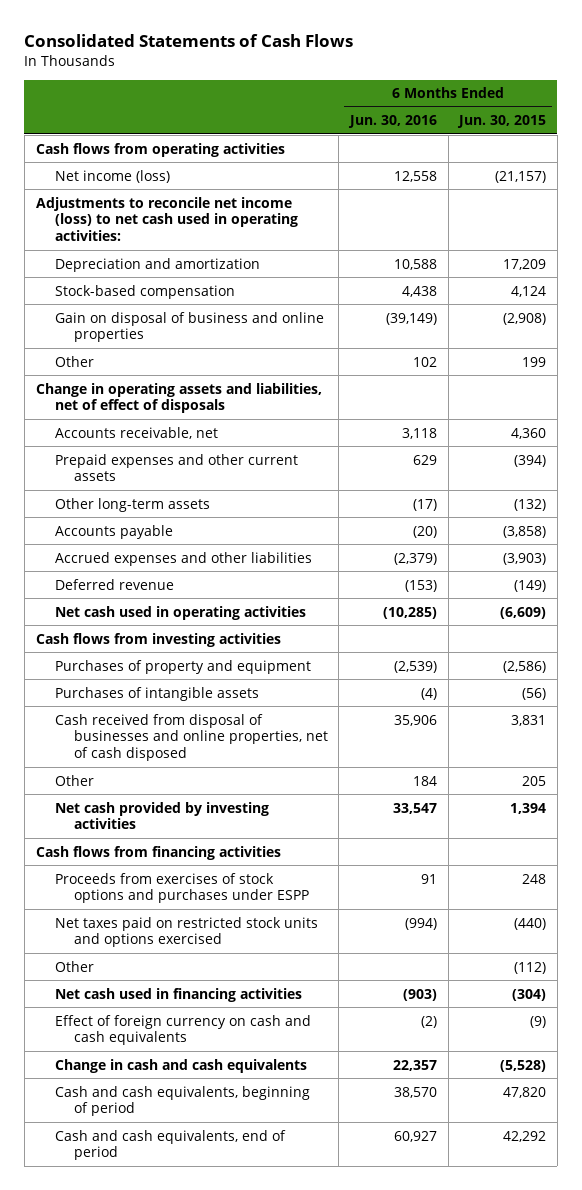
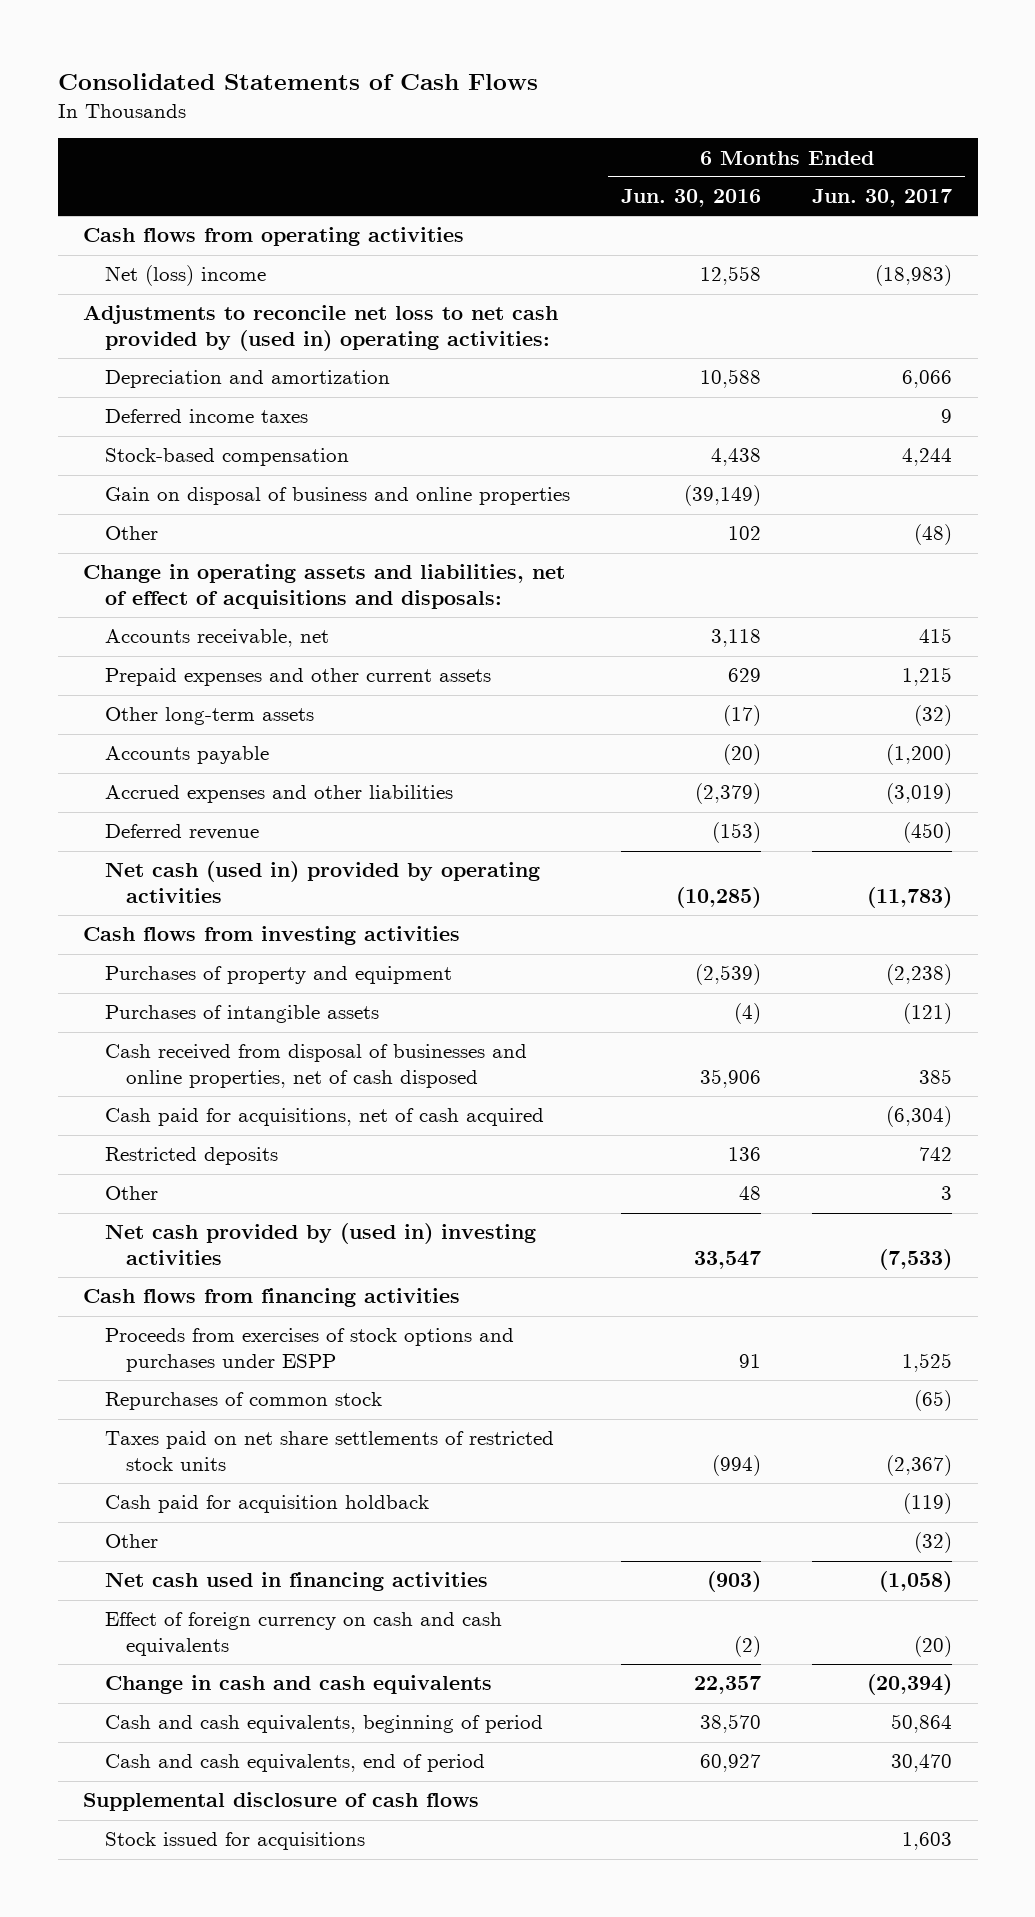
- | 6 Months Ended Jun. 30, 2016 | 6 Months Ended Jun. 30, 2015
+ | 6 Months Ended Jun. 30, 2016 | 6 Months Ended Jun. 30, 2017
- Net income (loss) | 12,558 | (21,157)
- Adjustments to reconcile net income (loss) to net cash used in operating activities:
+ Net (loss) income | 12,558 | (18,983)
+ Adjustments to reconcile net loss to net cash provided by (used in) operating activities:
+ Deferred income taxes | | 9
- Change in operating assets and liabilities, net of effect of disposals
+ Change in operating assets and liabilities, net of effect of acquisitions and disposals:
- Net cash used in operating activities | (10,285) | (6,609)
+ Net cash (used in) provided by operating activities | (10,285) | (11,783)
- Other | 184 | 205
- Net cash provided by investing activities | 33,547 | 1,394
+ Cash paid for acquisitions, net of cash acquired | | (6,304)
+ Restricted deposits | 136 | 742
+ Other | 48 | 3
+ Net cash provided by (used in) investing activities | 33,547 | (7,533)
- Net taxes paid on restricted stock units and options exercised | (994) | (440)
+ Repurchases of common stock | | (65)
+ Taxes paid on net share settlements of restricted stock units | (994) | (2,367)
+ Cash paid for acquisition holdback | | (119)
+ Supplemental disclosure of cash flows
+ Stock issued for acquisitions | | 1,603

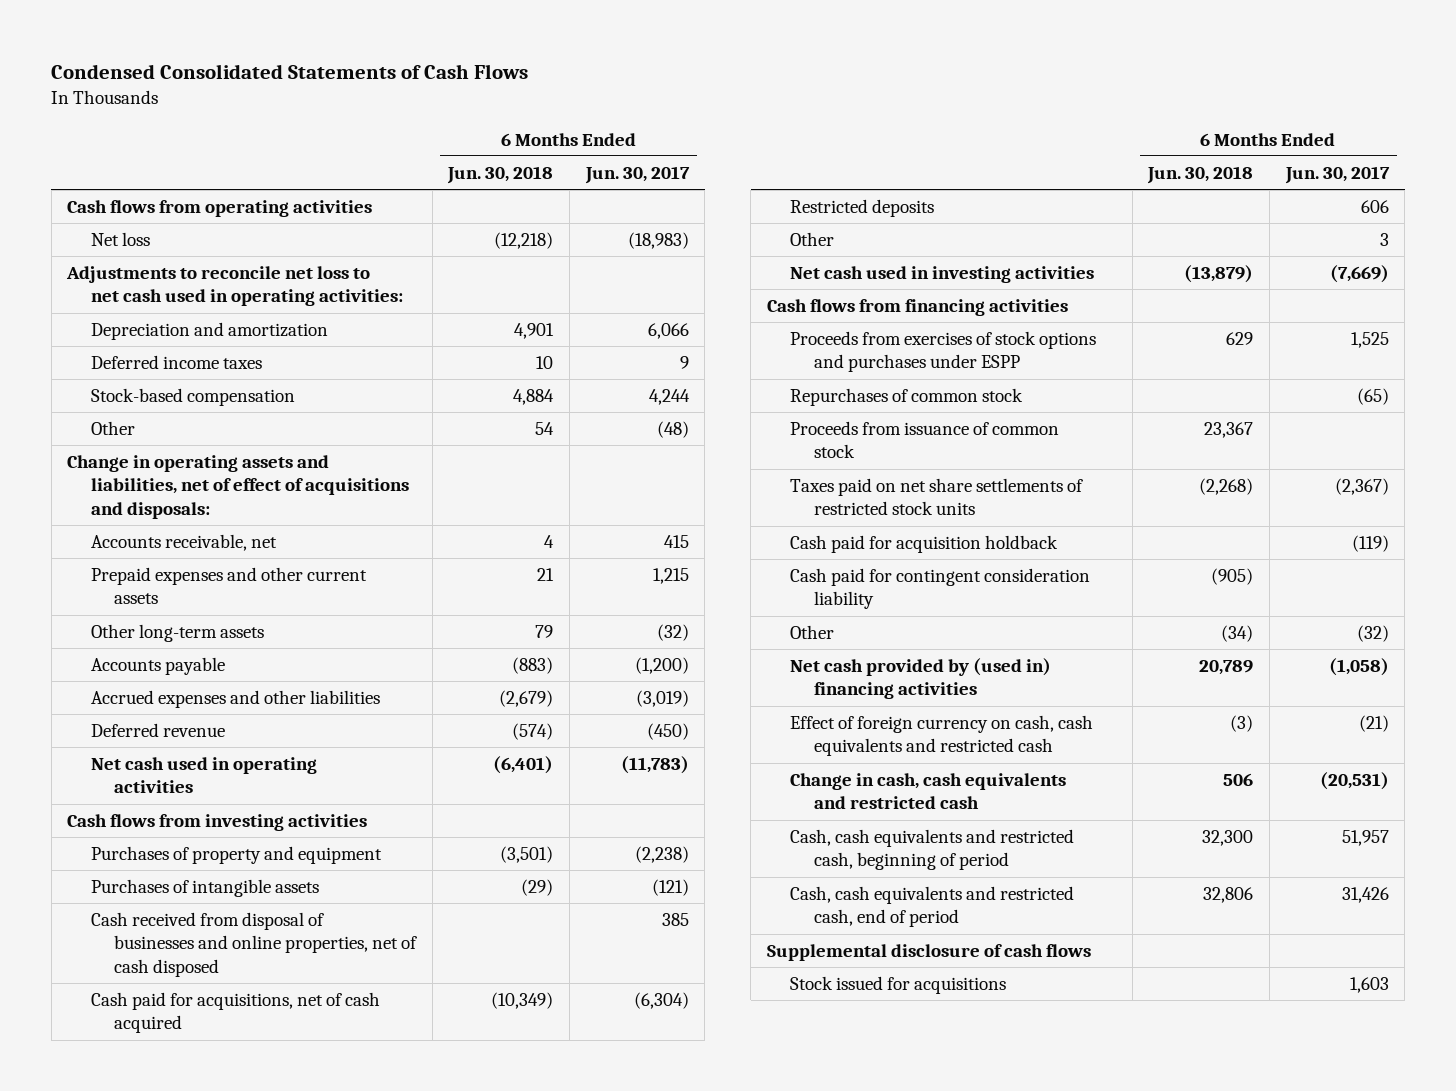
- Consolidated Statements of Cash Flows
+ Condensed Consolidated Statements of Cash Flows
- | 6 Months Ended Jun. 30, 2016 | 6 Months Ended Jun. 30, 2017
+ | 6 Months Ended Jun. 30, 2018 | 6 Months Ended Jun. 30, 2017
- Net (loss) income | 12,558 | (18,983)
- Adjustments to reconcile net loss to net cash provided by (used in) operating activities:
+ Net loss | (12,218) | (18,983)
+ Adjustments to reconcile net loss to net cash used in operating activities:
- Gain on disposal of business and online properties | (39,149) |
- Net cash (used in) provided by operating activities | (10,285) | (11,783)
+ Net cash used in operating activities | (6,401) | (11,783)
- Restricted deposits | 136 | 742
+ Restricted deposits | | 606
- Net cash provided by (used in) investing activities | 33,547 | (7,533)
+ Net cash used in investing activities | (13,879) | (7,669)
+ Proceeds from issuance of common stock | 23,367 |
+ Cash paid for contingent consideration liability | (905) |
- Net cash used in financing activities | (903) | (1,058)
- Effect of foreign currency on cash and cash equivalents | (2) | (20)
- Change in cash and cash equivalents | 22,357 | (20,394)
- Cash and cash equivalents, beginning of period | 38,570 | 50,864
- Cash and cash equivalents, end of period | 60,927 | 30,470
+ Net cash provided by (used in) financing activities | 20,789 | (1,058)
+ Effect of foreign currency on cash, cash equivalents and restricted cash | (3) | (21)
+ Change in cash, cash equivalents and restricted cash | 506 | (20,531)
+ Cash, cash equivalents and restricted cash, beginning of period | 32,300 | 51,957
+ Cash, cash equivalents and restricted cash, end of period | 32,806 | 31,426

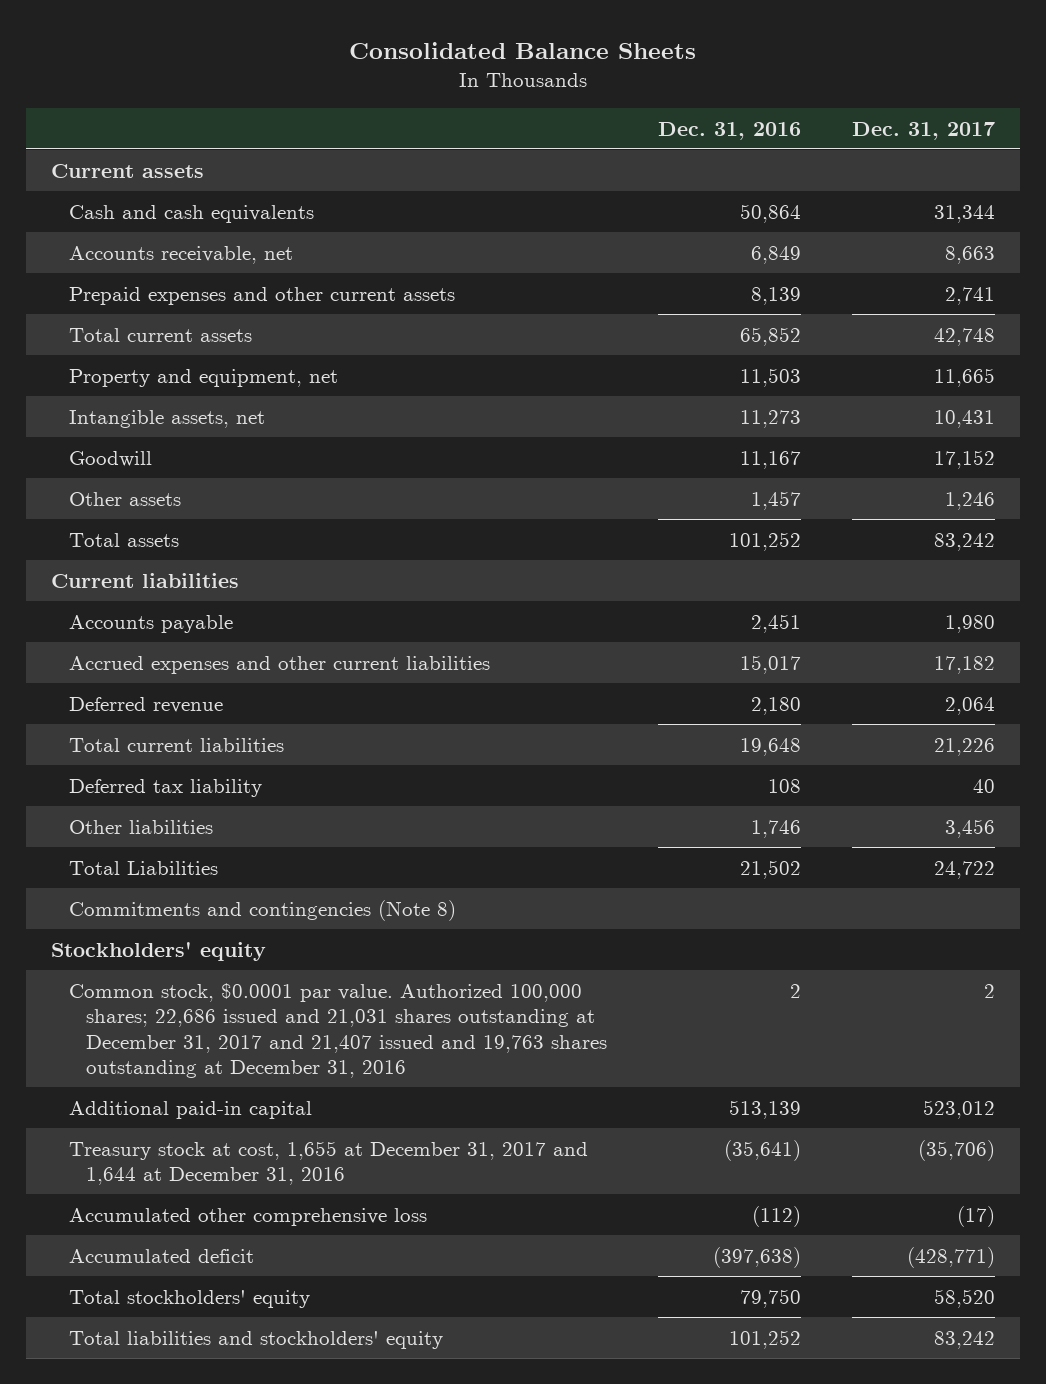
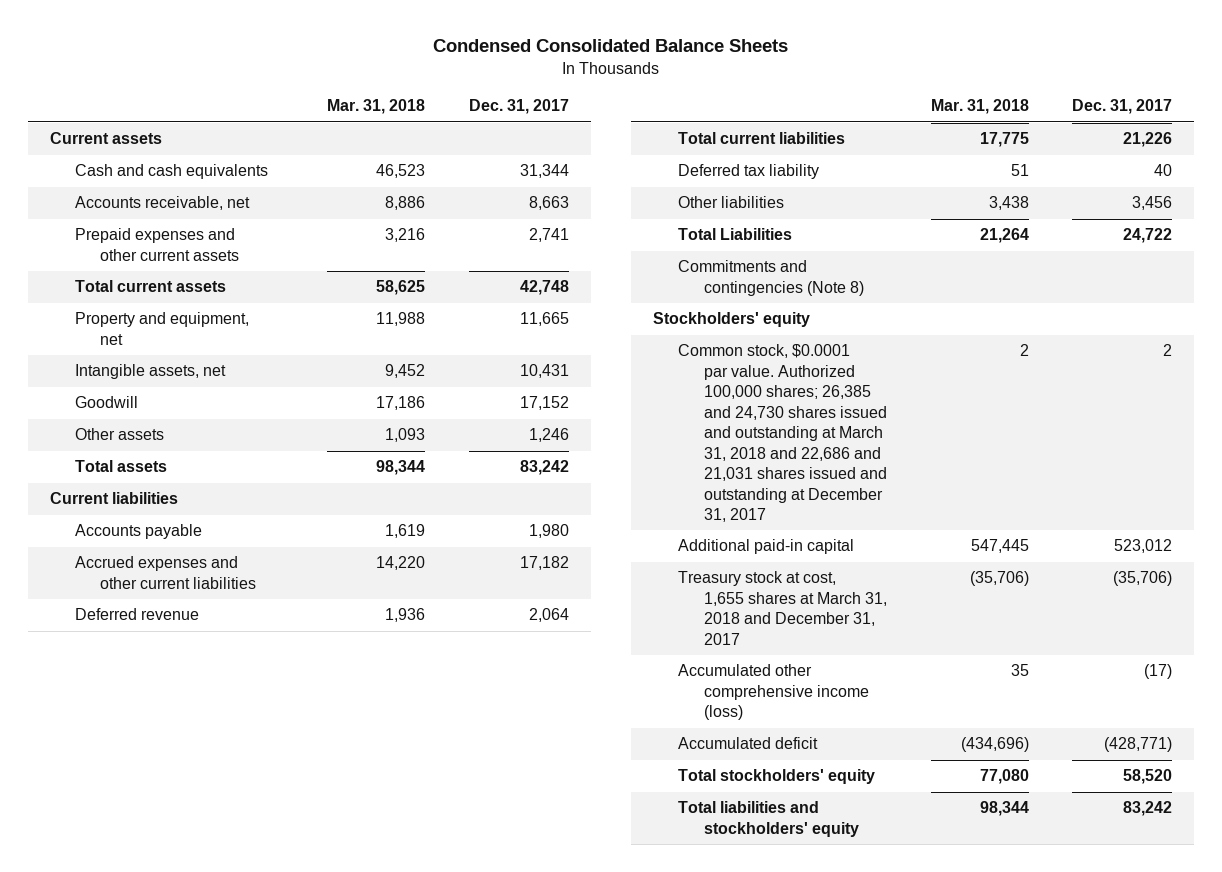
- Consolidated Balance Sheets
+ Condensed Consolidated Balance Sheets
- | Dec. 31, 2016 | Dec. 31, 2017
+ | Mar. 31, 2018 | Dec. 31, 2017
- Common stock, $0.0001 par value. Authorized 100,000 shares; 22,686 issued and 21,031 shares outstanding at December 31, 2017 and 21,407 issued and 19,763 shares outstanding at December 31, 2016 | 2 | 2
+ Common stock, $0.0001 par value. Authorized 100,000 shares; 26,385 and 24,730 shares issued and outstanding at March 31, 2018 and 22,686 and 21,031 shares issued and outstanding at December 31, 2017 | 2 | 2
- Treasury stock at cost, 1,655 at December 31, 2017 and 1,644 at December 31, 2016 | (35,641) | (35,706)
- Accumulated other comprehensive loss | (112) | (17)
+ Treasury stock at cost, 1,655 shares at March 31, 2018 and December 31, 2017 | (35,706) | (35,706)
+ Accumulated other comprehensive income (loss) | 35 | (17)

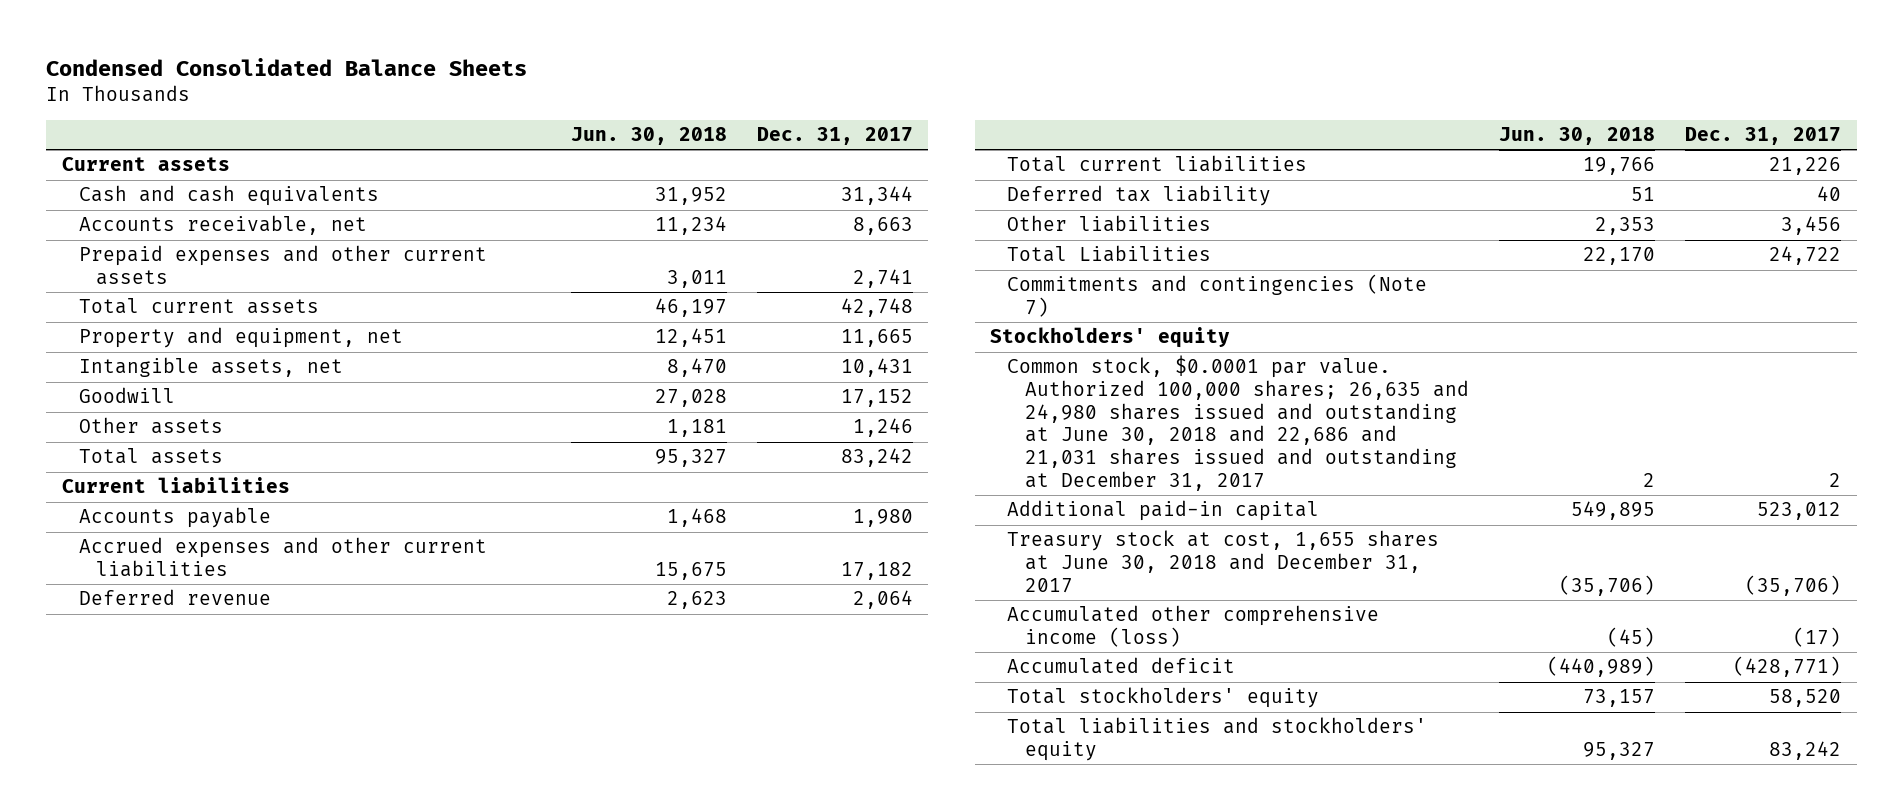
- | Mar. 31, 2018 | Dec. 31, 2017
+ | Jun. 30, 2018 | Dec. 31, 2017
- Commitments and contingencies (Note 8)
+ Commitments and contingencies (Note 7)
- Common stock, $0.0001 par value. Authorized 100,000 shares; 26,385 and 24,730 shares issued and outstanding at March 31, 2018 and 22,686 and 21,031 shares issued and outstanding at December 31, 2017 | 2 | 2
+ Common stock, $0.0001 par value. Authorized 100,000 shares; 26,635 and 24,980 shares issued and outstanding at June 30, 2018 and 22,686 and 21,031 shares issued and outstanding at December 31, 2017 | 2 | 2
- Treasury stock at cost, 1,655 shares at March 31, 2018 and December 31, 2017 | (35,706) | (35,706)
+ Treasury stock at cost, 1,655 shares at June 30, 2018 and December 31, 2017 | (35,706) | (35,706)

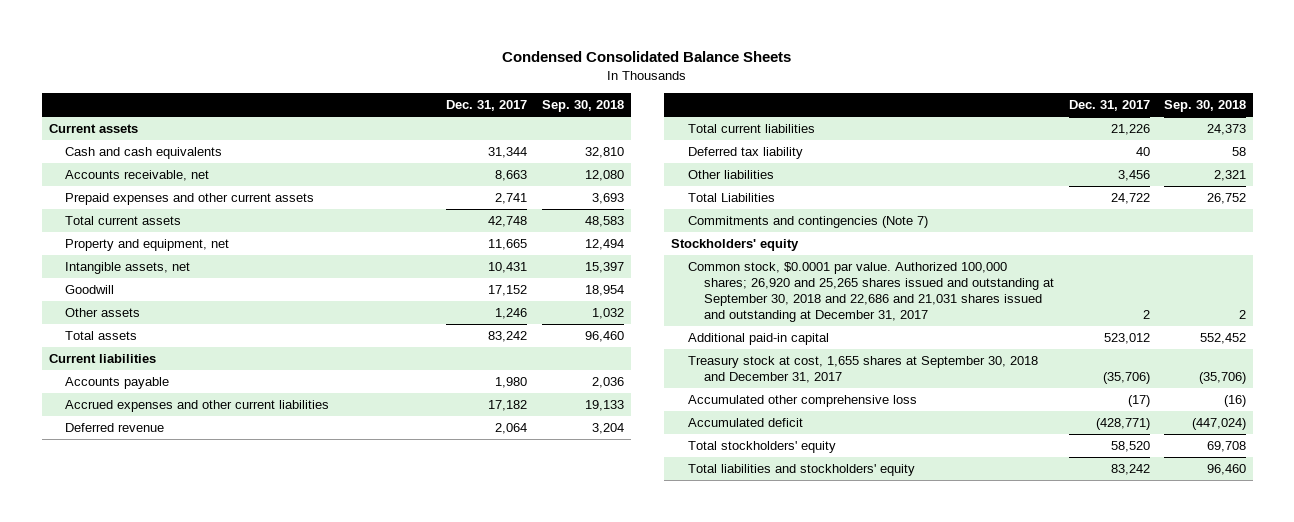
- | Jun. 30, 2018 | Dec. 31, 2017
+ | Dec. 31, 2017 | Sep. 30, 2018
- Common stock, $0.0001 par value. Authorized 100,000 shares; 26,635 and 24,980 shares issued and outstanding at June 30, 2018 and 22,686 and 21,031 shares issued and outstanding at December 31, 2017 | 2 | 2
+ Common stock, $0.0001 par value. Authorized 100,000 shares; 26,920 and 25,265 shares issued and outstanding at September 30, 2018 and 22,686 and 21,031 shares issued and outstanding at December 31, 2017 | 2 | 2
- Treasury stock at cost, 1,655 shares at June 30, 2018 and December 31, 2017 | (35,706) | (35,706)
- Accumulated other comprehensive income (loss) | (45) | (17)
+ Treasury stock at cost, 1,655 shares at September 30, 2018 and December 31, 2017 | (35,706) | (35,706)
+ Accumulated other comprehensive loss | (17) | (16)

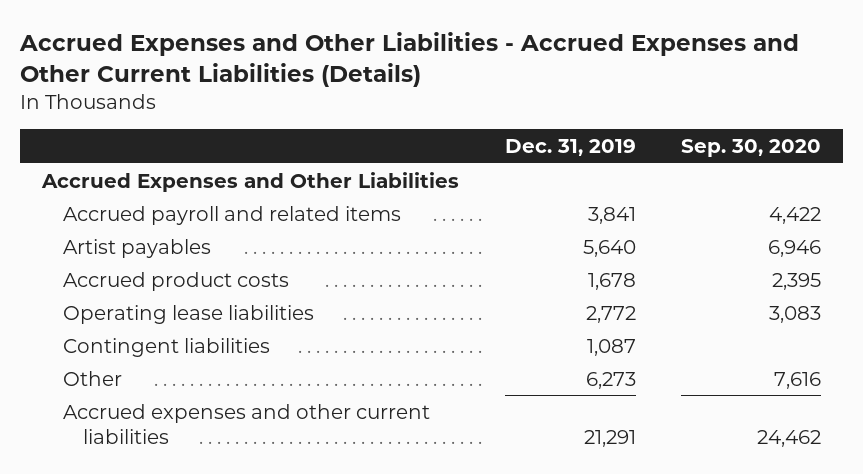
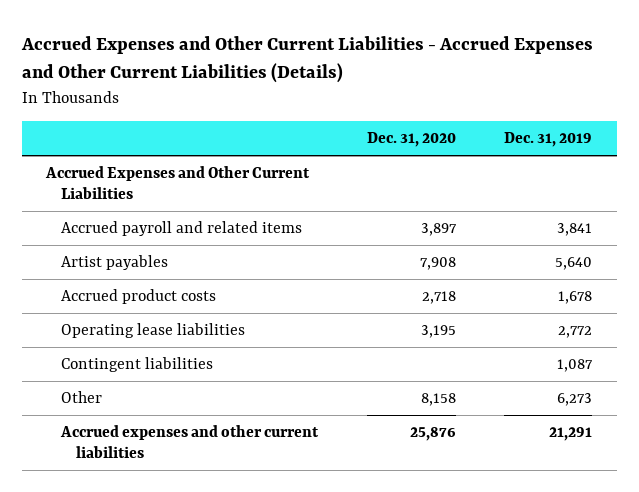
- Accrued Expenses and Other Liabilities - Accrued Expenses and Other Current Liabilities (Details)
+ Accrued Expenses and Other Current Liabilities - Accrued Expenses and Other Current Liabilities (Details)
- | Dec. 31, 2019 | Sep. 30, 2020
+ | Dec. 31, 2020 | Dec. 31, 2019
- Accrued Expenses and Other Liabilities
+ Accrued Expenses and Other Current Liabilities

